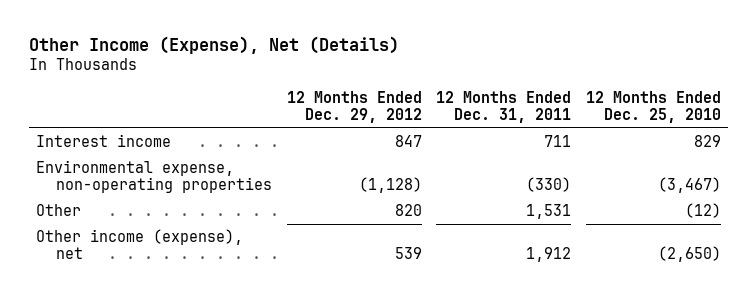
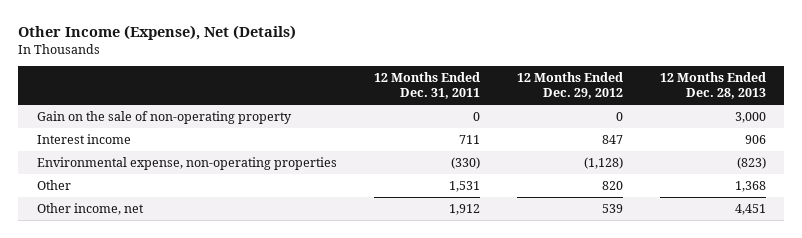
- | 12 Months Ended Dec. 29, 2012 | 12 Months Ended Dec. 31, 2011 | 12 Months Ended Dec. 25, 2010
+ | 12 Months Ended Dec. 31, 2011 | 12 Months Ended Dec. 29, 2012 | 12 Months Ended Dec. 28, 2013
+ Gain on the sale of non-operating property | 0 | 0 | 3,000
- Other income (expense), net | 539 | 1,912 | (2,650)
+ Other income, net | 1,912 | 539 | 4,451

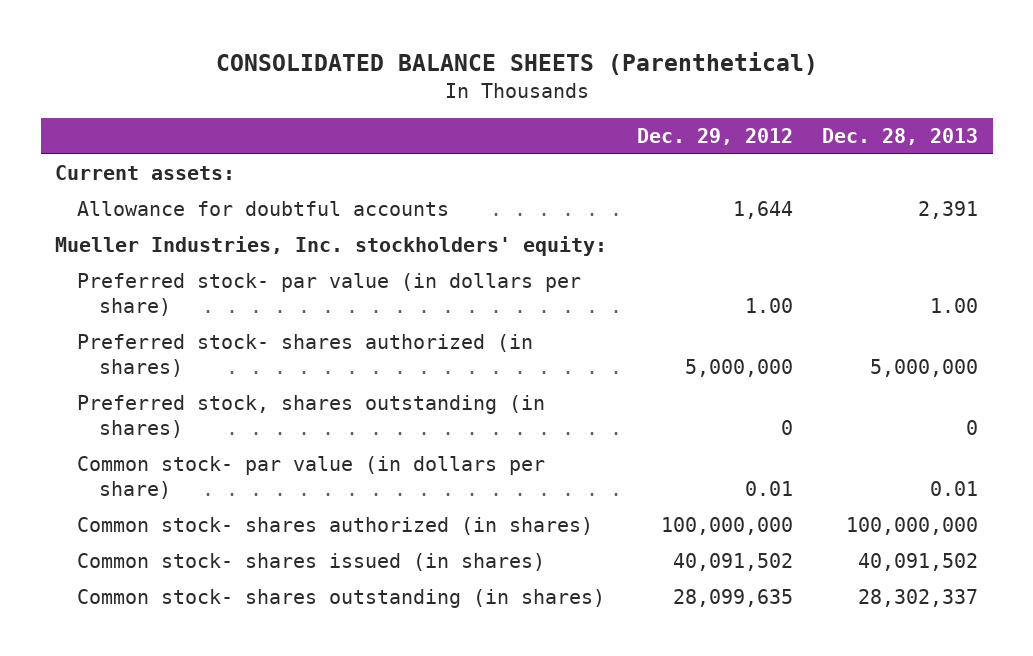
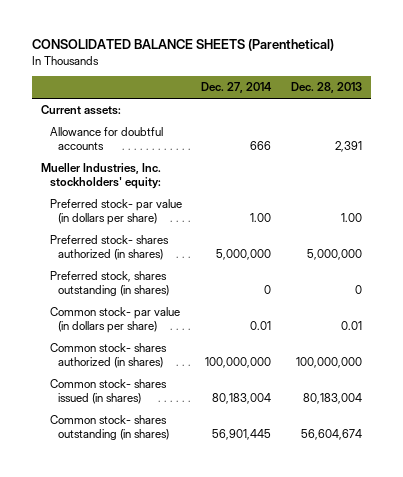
- | Dec. 29, 2012 | Dec. 28, 2013
+ | Dec. 27, 2014 | Dec. 28, 2013
- Common stock- shares issued (in shares) | 40,091,502 | 40,091,502
- Common stock- shares outstanding (in shares) | 28,099,635 | 28,302,337
+ Common stock- shares issued (in shares) | 80,183,004 | 80,183,004
+ Common stock- shares outstanding (in shares) | 56,901,445 | 56,604,674

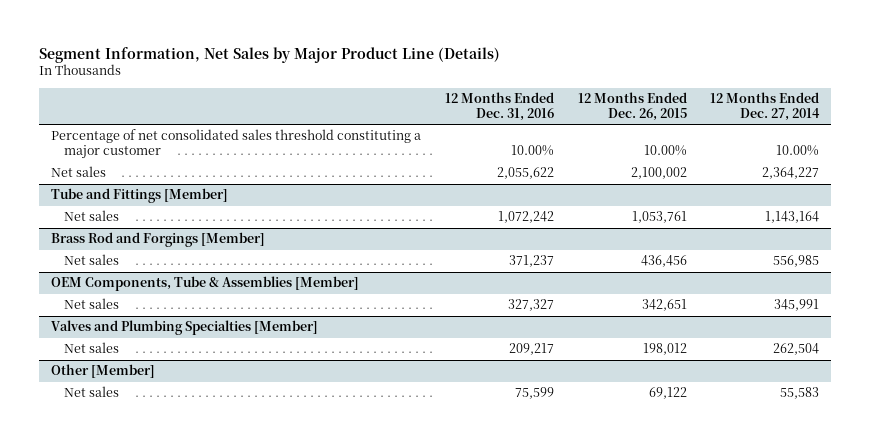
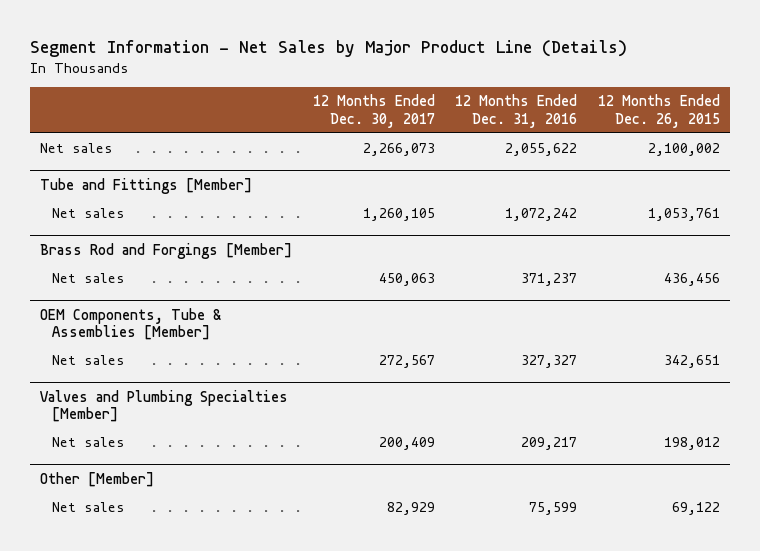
- Segment Information, Net Sales by Major Product Line (Details)
+ Segment Information - Net Sales by Major Product Line (Details)
- | 12 Months Ended Dec. 31, 2016 | 12 Months Ended Dec. 26, 2015 | 12 Months Ended Dec. 27, 2014
+ | 12 Months Ended Dec. 30, 2017 | 12 Months Ended Dec. 31, 2016 | 12 Months Ended Dec. 26, 2015
- Percentage of net consolidated sales threshold constituting a major customer | 10.00% | 10.00% | 10.00%

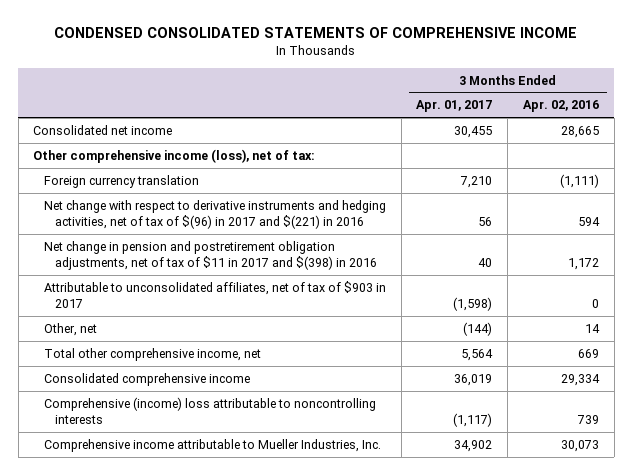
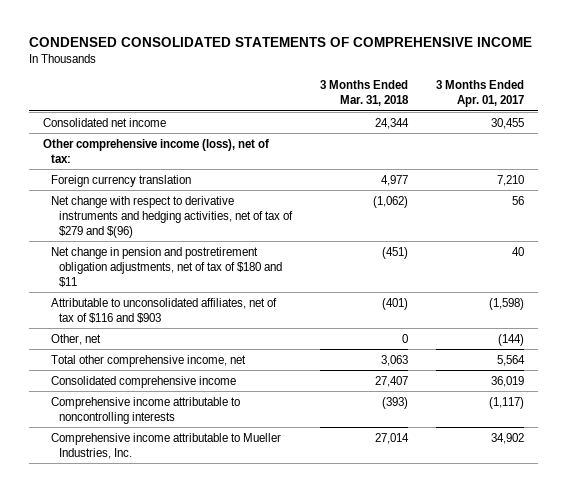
- | 3 Months Ended Apr. 01, 2017 | 3 Months Ended Apr. 02, 2016
+ | 3 Months Ended Mar. 31, 2018 | 3 Months Ended Apr. 01, 2017
- Net change with respect to derivative instruments and hedging activities, net of tax of $(96) in 2017 and $(221) in 2016 | 56 | 594
- Net change in pension and postretirement obligation adjustments, net of tax of $11 in 2017 and $(398) in 2016 | 40 | 1,172
- Attributable to unconsolidated affiliates, net of tax of $903 in 2017 | (1,598) | 0
+ Net change with respect to derivative instruments and hedging activities, net of tax of $279 and $(96) | (1,062) | 56
+ Net change in pension and postretirement obligation adjustments, net of tax of $180 and $11 | (451) | 40
+ Attributable to unconsolidated affiliates, net of tax of $116 and $903 | (401) | (1,598)
- Comprehensive (income) loss attributable to noncontrolling interests | (1,117) | 739
+ Comprehensive income attributable to noncontrolling interests | (393) | (1,117)

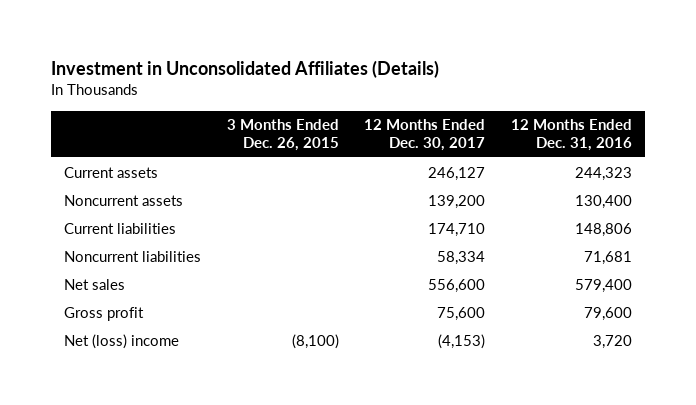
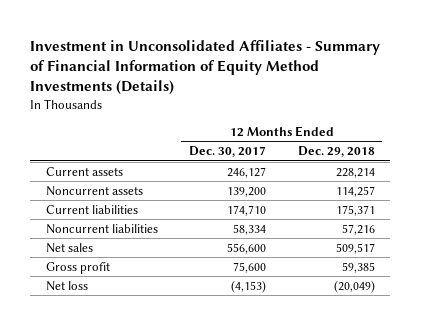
- Investment in Unconsolidated Affiliates (Details)
+ Investment in Unconsolidated Affiliates - Summary of Financial Information of Equity Method Investments (Details)
- | 3 Months Ended Dec. 26, 2015 | 12 Months Ended Dec. 30, 2017 | 12 Months Ended Dec. 31, 2016
+ | 12 Months Ended Dec. 30, 2017 | 12 Months Ended Dec. 29, 2018
- Net (loss) income | (8,100) | (4,153) | 3,720
+ Net loss | (4,153) | (20,049)

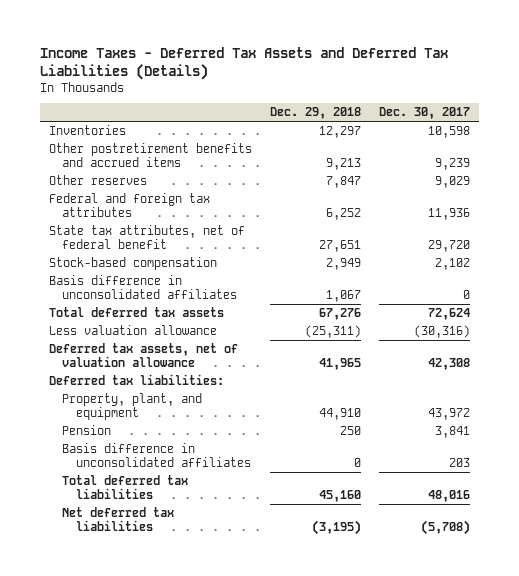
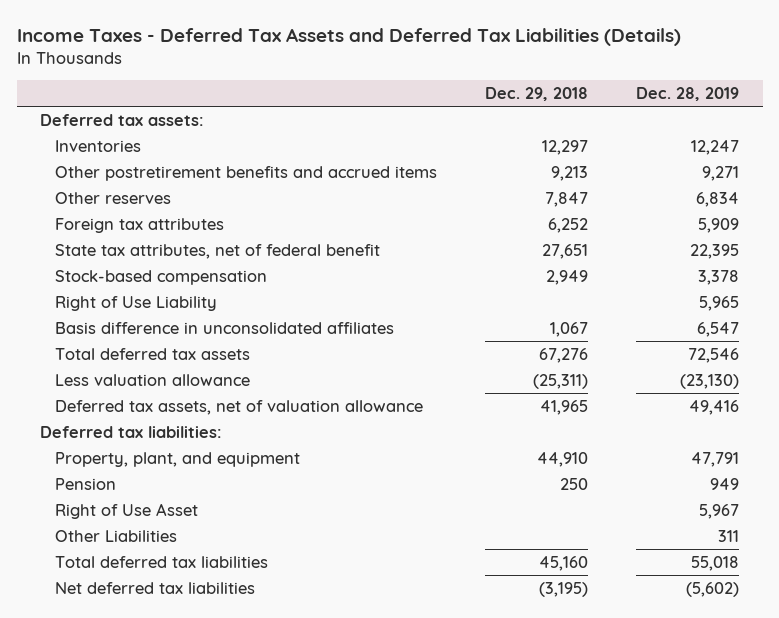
- | Dec. 29, 2018 | Dec. 30, 2017
+ | Dec. 29, 2018 | Dec. 28, 2019
+ Deferred tax assets:
- Federal and foreign tax attributes | 6,252 | 11,936
+ Foreign tax attributes | 6,252 | 5,909
+ Right of Use Liability | | 5,965
- Basis difference in unconsolidated affiliates | 0 | 203
+ Right of Use Asset | | 5,967
+ Other Liabilities | | 311

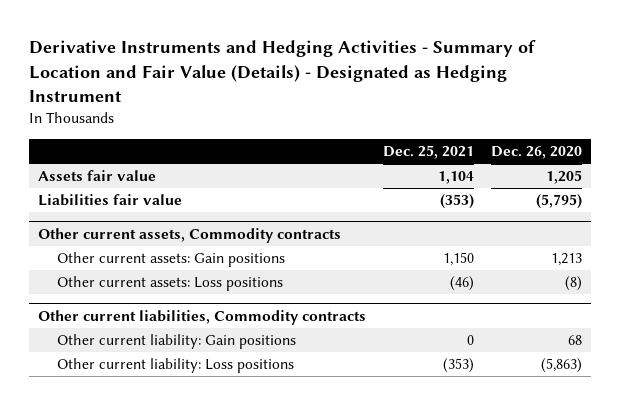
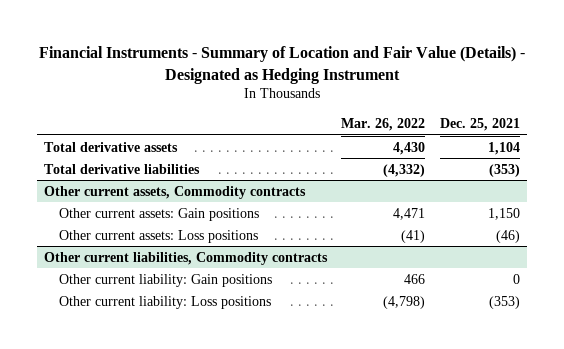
- Derivative Instruments and Hedging Activities - Summary of Location and Fair Value (Details) - Designated as Hedging Instrument
+ Financial Instruments - Summary of Location and Fair Value (Details) - Designated as Hedging Instrument
- | Dec. 25, 2021 | Dec. 26, 2020
+ | Mar. 26, 2022 | Dec. 25, 2021
- Assets fair value | 1,104 | 1,205
- Liabilities fair value | (353) | (5,795)
+ Total derivative assets | 4,430 | 1,104
+ Total derivative liabilities | (4,332) | (353)

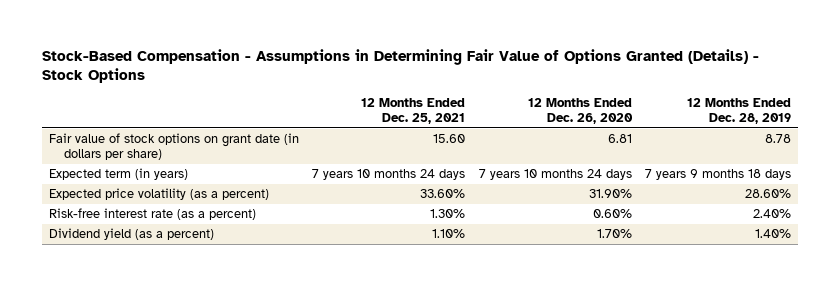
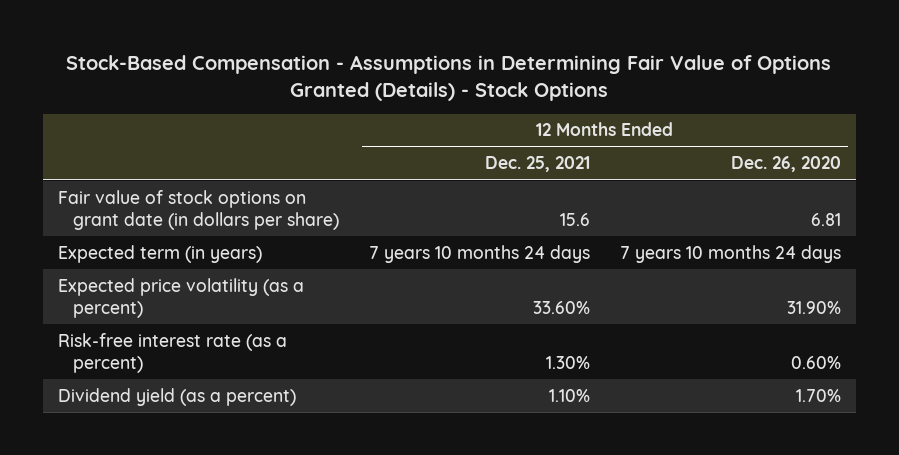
- | 12 Months Ended Dec. 25, 2021 | 12 Months Ended Dec. 26, 2020 | 12 Months Ended Dec. 28, 2019
+ | 12 Months Ended Dec. 25, 2021 | 12 Months Ended Dec. 26, 2020
- Fair value of stock options on grant date (in dollars per share) | 15.60 | 6.81 | 8.78
+ Fair value of stock options on grant date (in dollars per share) | 15.6 | 6.81

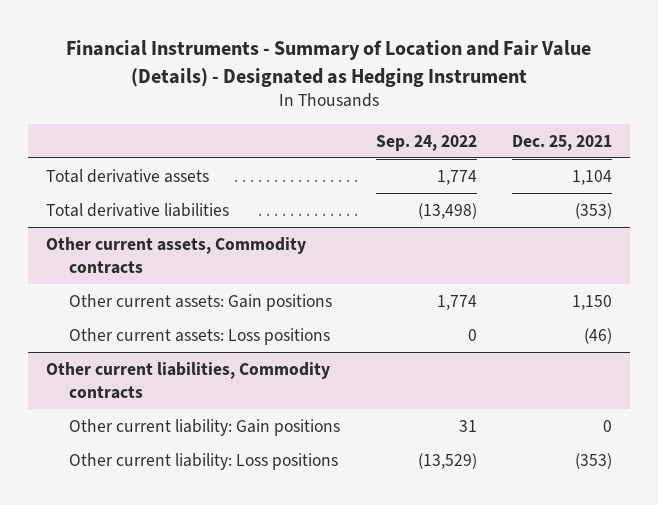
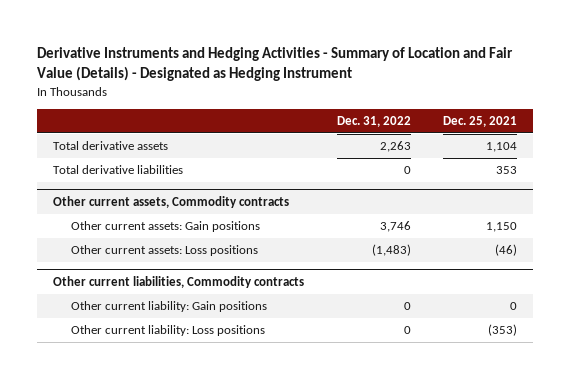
- Financial Instruments - Summary of Location and Fair Value (Details) - Designated as Hedging Instrument
+ Derivative Instruments and Hedging Activities - Summary of Location and Fair Value (Details) - Designated as Hedging Instrument
- | Sep. 24, 2022 | Dec. 25, 2021
+ | Dec. 31, 2022 | Dec. 25, 2021
- Total derivative liabilities | (13,498) | (353)
+ Total derivative liabilities | 0 | 353

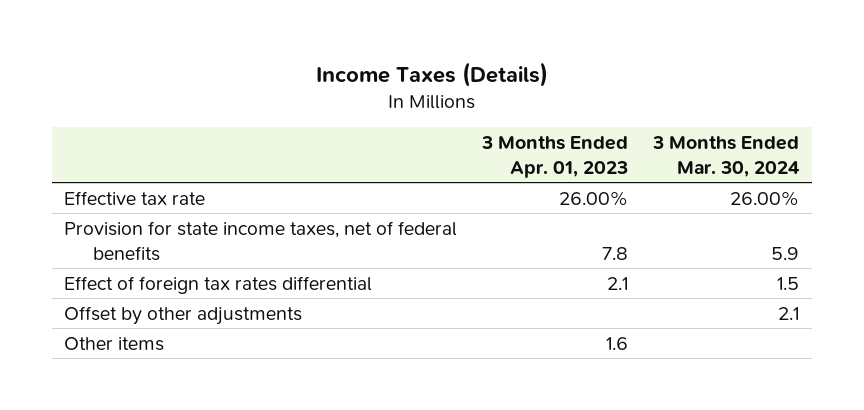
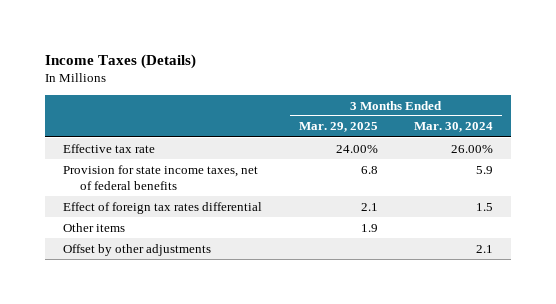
- | 3 Months Ended Apr. 01, 2023 | 3 Months Ended Mar. 30, 2024
+ | 3 Months Ended Mar. 29, 2025 | 3 Months Ended Mar. 30, 2024
moved down: Offset by other adjustments | | 2.1

